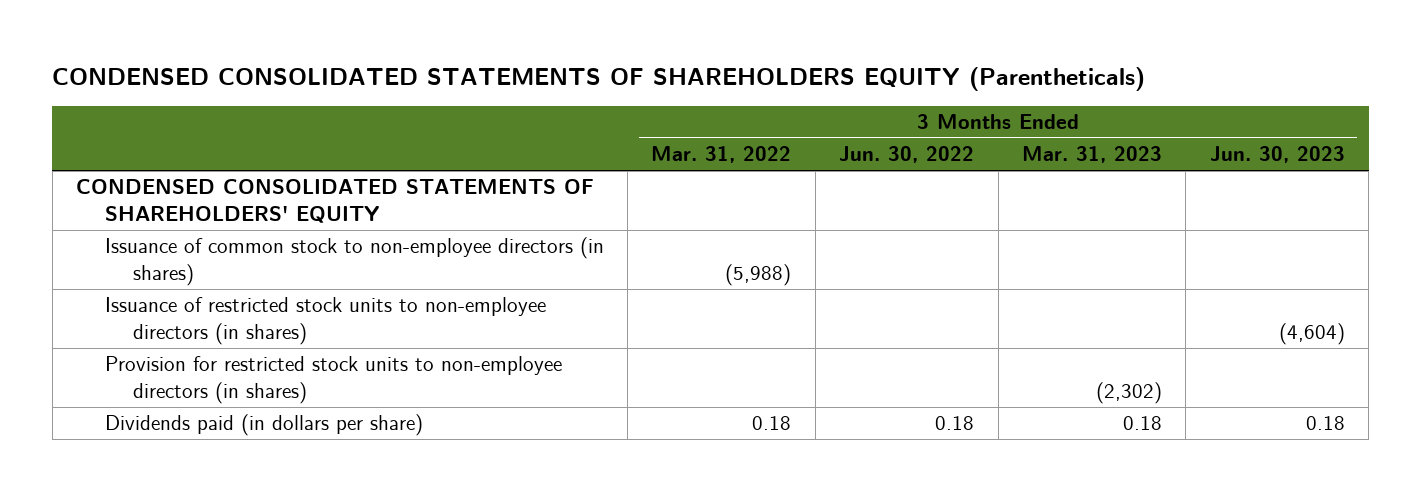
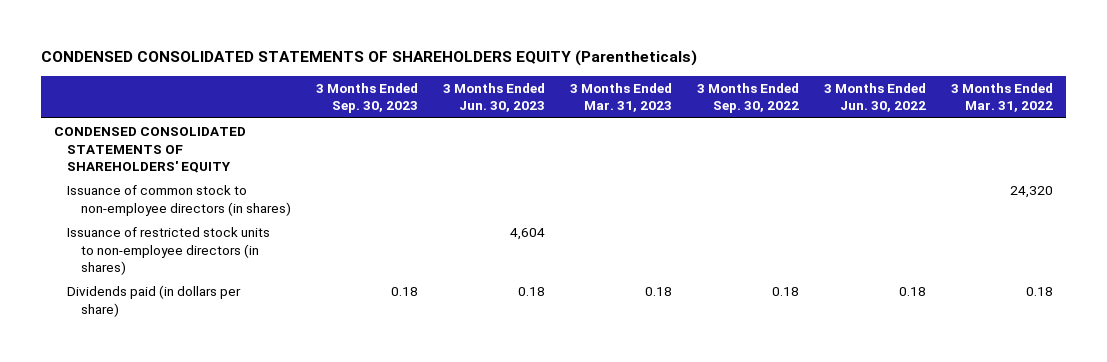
- | 3 Months Ended Mar. 31, 2022 | 3 Months Ended Jun. 30, 2022 | 3 Months Ended Mar. 31, 2023 | 3 Months Ended Jun. 30, 2023
+ | 3 Months Ended Sep. 30, 2023 | 3 Months Ended Jun. 30, 2023 | 3 Months Ended Mar. 31, 2023 | 3 Months Ended Sep. 30, 2022 | 3 Months Ended Jun. 30, 2022 | 3 Months Ended Mar. 31, 2022
- Issuance of common stock to non-employee directors (in shares) | (5,988) | | |
- Issuance of restricted stock units to non-employee directors (in shares) | | | | (4,604)
- Provision for restricted stock units to non-employee directors (in shares) | | | (2,302) |
+ Issuance of common stock to non-employee directors (in shares) | | | | | | 24,320
+ Issuance of restricted stock units to non-employee directors (in shares) | | 4,604 | | | |

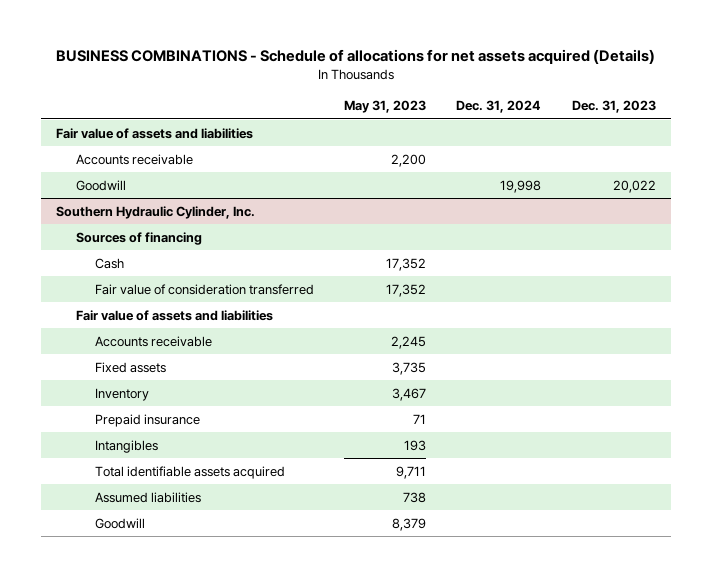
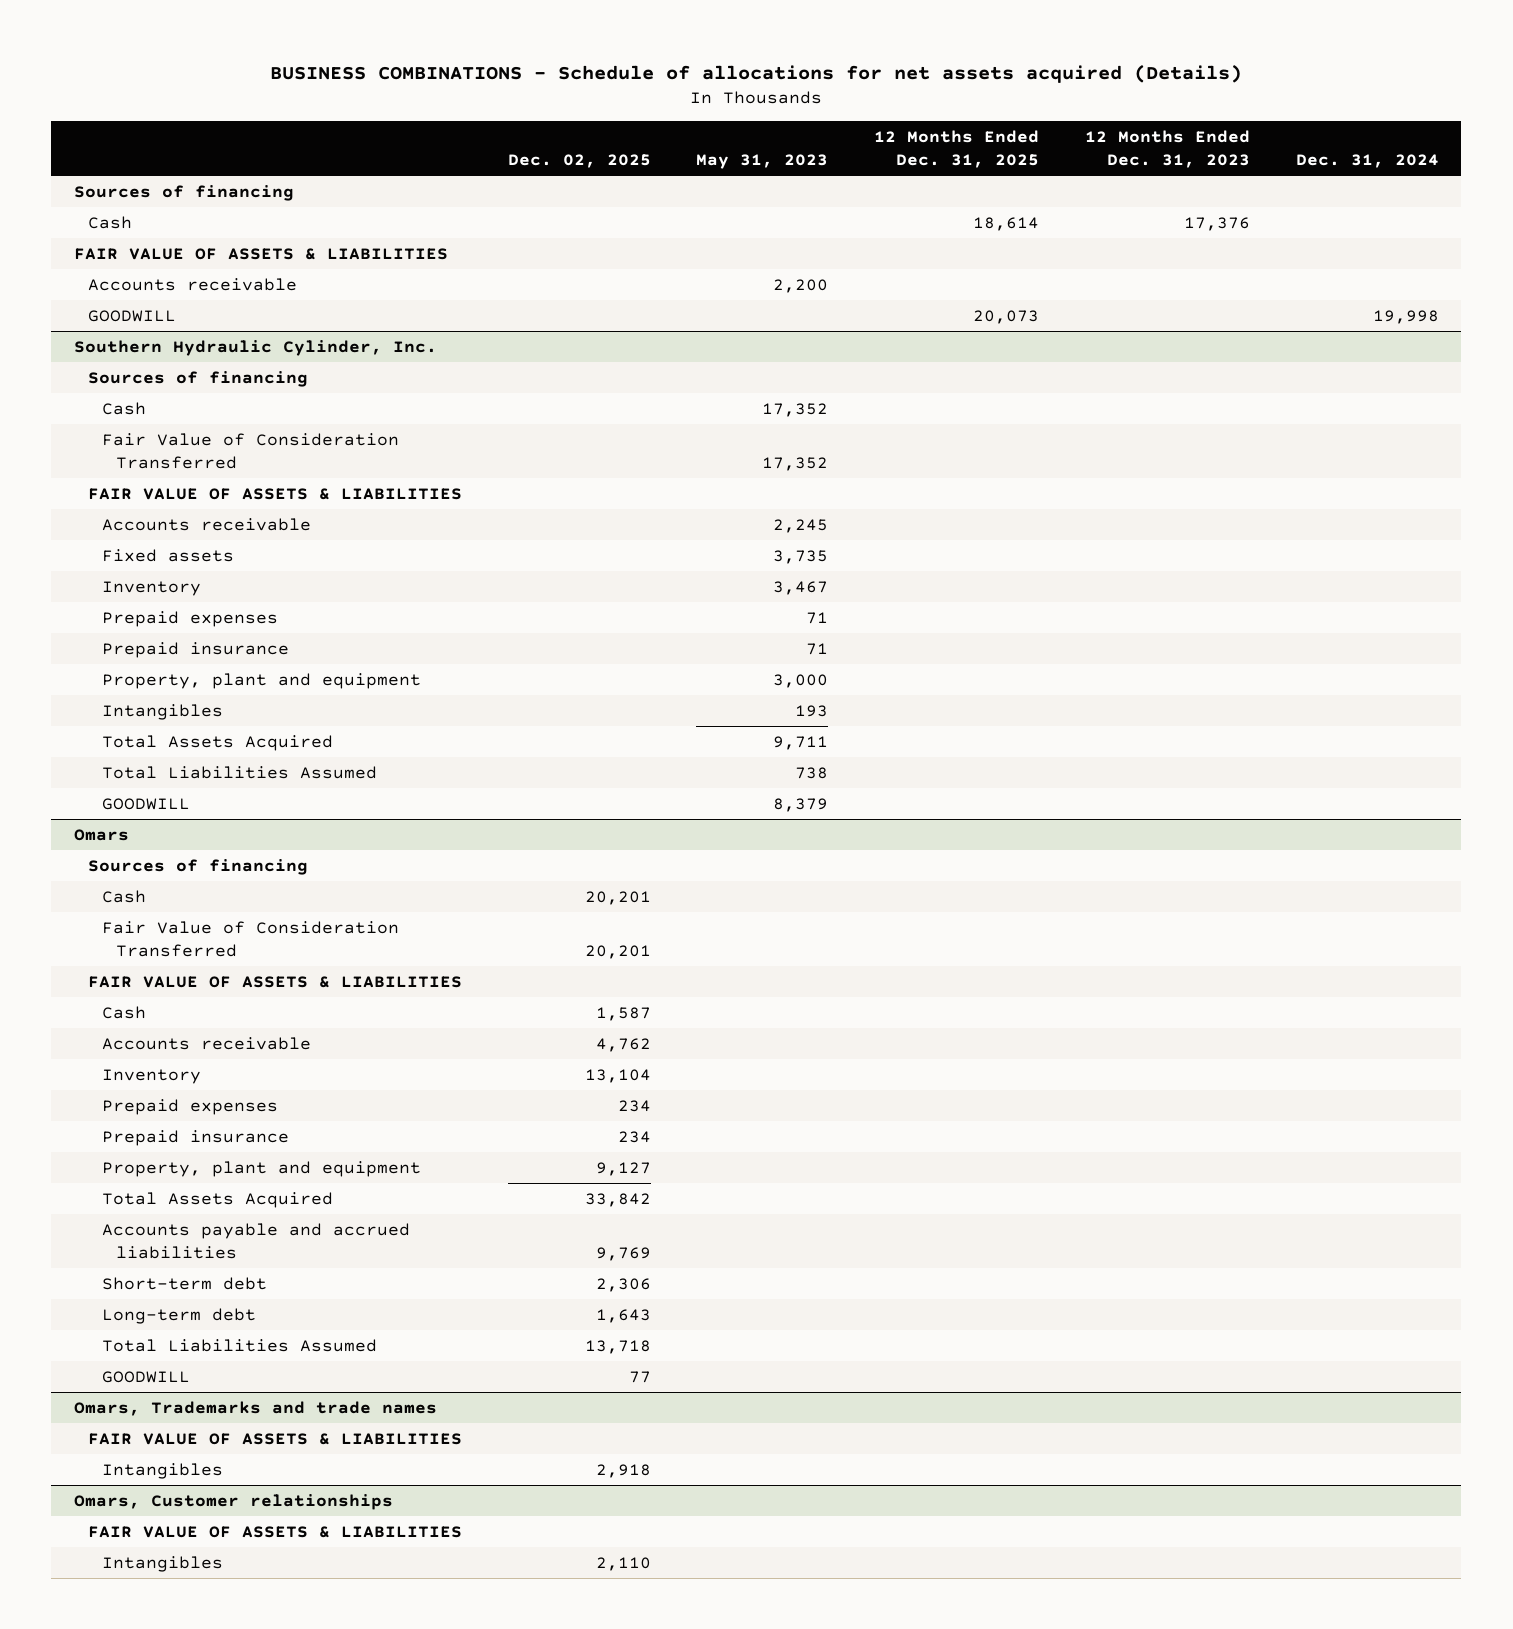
- | May 31, 2023 | Dec. 31, 2024 | Dec. 31, 2023
+ | Dec. 02, 2025 | May 31, 2023 | 12 Months Ended Dec. 31, 2025 | 12 Months Ended Dec. 31, 2023 | Dec. 31, 2024
- Fair value of assets and liabilities
+ Sources of financing
+ Cash | | | 18,614 | 17,376 |
+ FAIR VALUE OF ASSETS & LIABILITIES
- Goodwill | | 19,998 | 20,022
+ GOODWILL | | | 20,073 | | 19,998
@ Southern Hydraulic Cylinder, Inc.
- Fair value of consideration transferred | 17,352 | |
- Fair value of assets and liabilities
+ Fair Value of Consideration Transferred | | 17,352 | | |
+ FAIR VALUE OF ASSETS & LIABILITIES
+ Prepaid expenses | | 71 | | |
+ Property, plant and equipment | | 3,000 | | |
- Total identifiable assets acquired | 9,711 | |
- Assumed liabilities | 738 | |
- Goodwill | 8,379 | |
+ Total Assets Acquired | | 9,711 | | |
+ Total Liabilities Assumed | | 738 | | |
+ GOODWILL | | 8,379 | | |
+ Omars
+ Sources of financing
+ Cash | 20,201 | | | |
+ Fair Value of Consideration Transferred | 20,201 | | | |
+ FAIR VALUE OF ASSETS & LIABILITIES
+ Cash | 1,587 | | | |
+ Accounts receivable | 4,762 | | | |
+ Inventory | 13,104 | | | |
+ Prepaid expenses | 234 | | | |
+ Prepaid insurance | 234 | | | |
+ Property, plant and equipment | 9,127 | | | |
+ Total Assets Acquired | 33,842 | | | |
+ Accounts payable and accrued liabilities | 9,769 | | | |
+ Short-term debt | 2,306 | | | |
+ Long-term debt | 1,643 | | | |
+ Total Liabilities Assumed | 13,718 | | | |
+ GOODWILL | 77 | | | |
+ Omars, Trademarks and trade names
+ FAIR VALUE OF ASSETS & LIABILITIES
+ Intangibles | 2,918 | | | |
+ Omars, Customer relationships
+ FAIR VALUE OF ASSETS & LIABILITIES
+ Intangibles | 2,110 | | | |

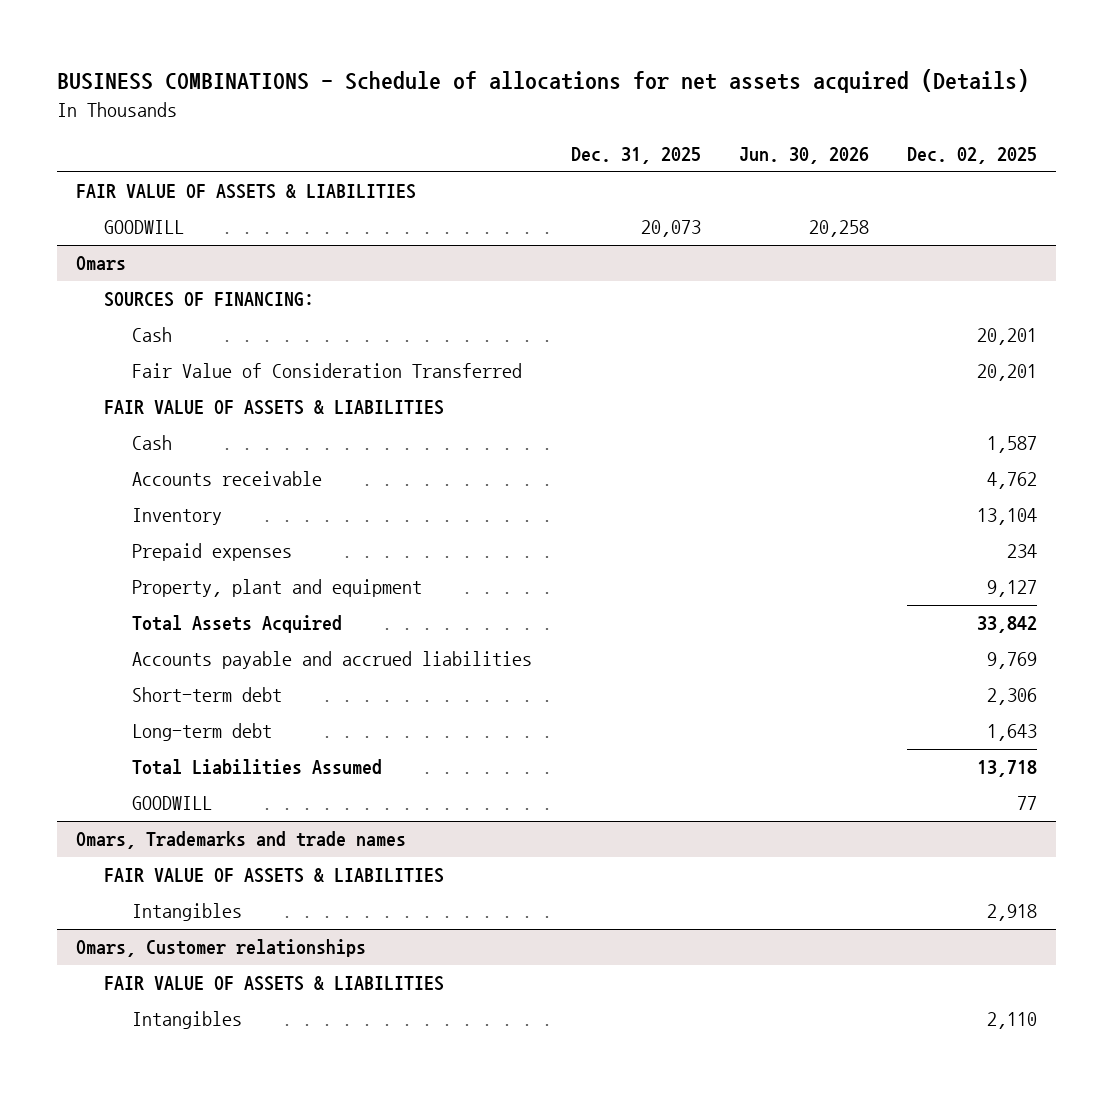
- | Dec. 02, 2025 | May 31, 2023 | 12 Months Ended Dec. 31, 2025 | 12 Months Ended Dec. 31, 2023 | Dec. 31, 2024
+ | Dec. 31, 2025 | Jun. 30, 2026 | Dec. 02, 2025
- Sources of financing
- Cash | | | 18,614 | 17,376 |
- Accounts receivable | | 2,200 | | |
- Southern Hydraulic Cylinder, Inc.
- Sources of financing
- Cash | | 17,352 | | |
- Fair Value of Consideration Transferred | | 17,352 | | |
- FAIR VALUE OF ASSETS & LIABILITIES
- Accounts receivable | | 2,245 | | |
- Fixed assets | | 3,735 | | |
- Inventory | | 3,467 | | |
- Prepaid expenses | | 71 | | |
- Prepaid insurance | | 71 | | |
- Property, plant and equipment | | 3,000 | | |
- Intangibles | | 193 | | |
- Total Assets Acquired | | 9,711 | | |
- Total Liabilities Assumed | | 738 | | |
- GOODWILL | | 8,379 | | |
@ Omars
- Sources of financing
+ SOURCES OF FINANCING:
- Prepaid insurance | 234 | | | |

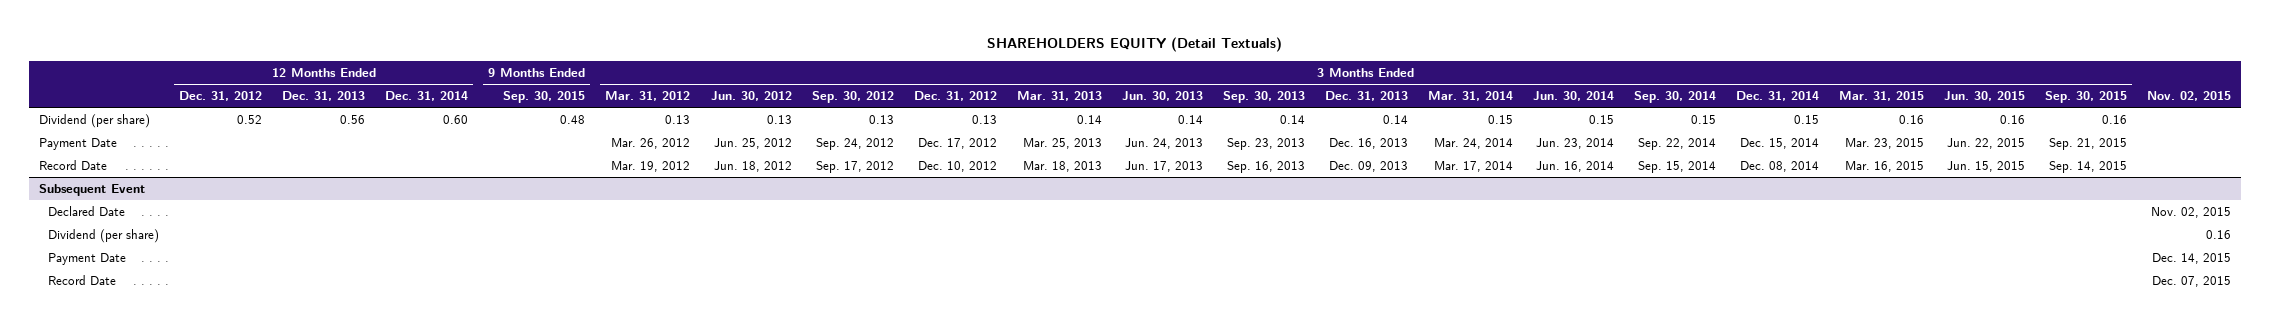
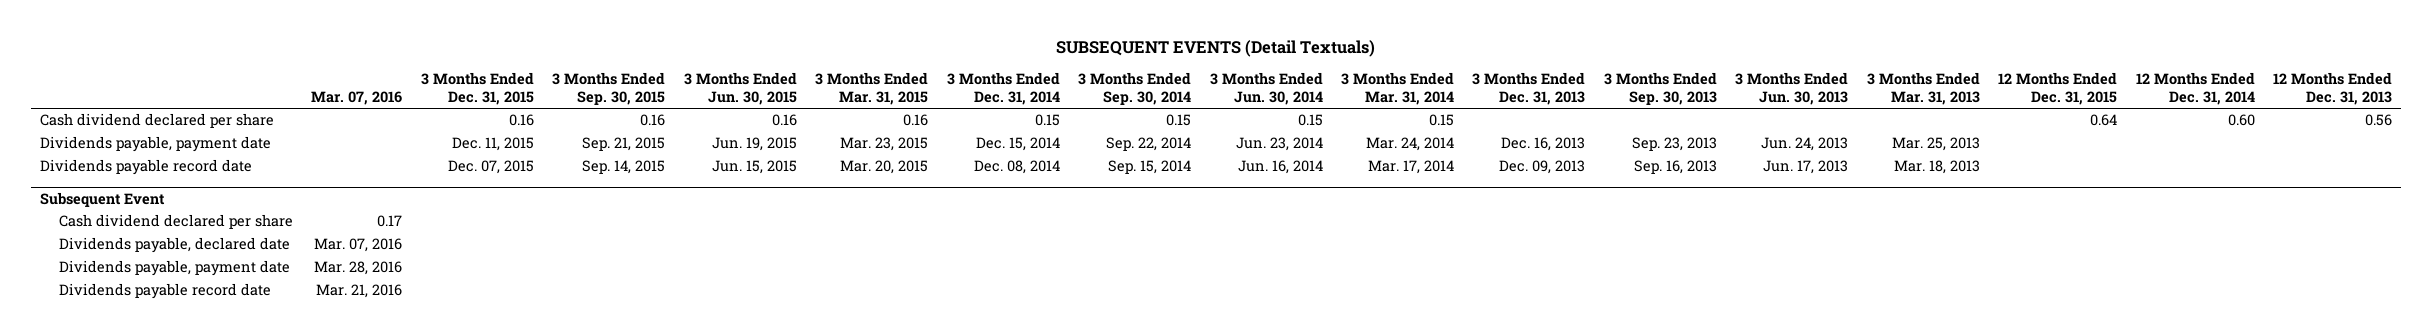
- SHAREHOLDERS EQUITY (Detail Textuals)
+ SUBSEQUENT EVENTS (Detail Textuals)
- | 12 Months Ended Dec. 31, 2012 | 12 Months Ended Dec. 31, 2013 | 12 Months Ended Dec. 31, 2014 | 9 Months Ended Sep. 30, 2015 | 3 Months Ended Mar. 31, 2012 | 3 Months Ended Jun. 30, 2012 | 3 Months Ended Sep. 30, 2012 | 3 Months Ended Dec. 31, 2012 | 3 Months Ended Mar. 31, 2013 | 3 Months Ended Jun. 30, 2013 | 3 Months Ended Sep. 30, 2013 | 3 Months Ended Dec. 31, 2013 | 3 Months Ended Mar. 31, 2014 | 3 Months Ended Jun. 30, 2014 | 3 Months Ended Sep. 30, 2014 | 3 Months Ended Dec. 31, 2014 | 3 Months Ended Mar. 31, 2015 | 3 Months Ended Jun. 30, 2015 | 3 Months Ended Sep. 30, 2015 | Nov. 02, 2015
+ | Mar. 07, 2016 | 3 Months Ended Dec. 31, 2015 | 3 Months Ended Sep. 30, 2015 | 3 Months Ended Jun. 30, 2015 | 3 Months Ended Mar. 31, 2015 | 3 Months Ended Dec. 31, 2014 | 3 Months Ended Sep. 30, 2014 | 3 Months Ended Jun. 30, 2014 | 3 Months Ended Mar. 31, 2014 | 3 Months Ended Dec. 31, 2013 | 3 Months Ended Sep. 30, 2013 | 3 Months Ended Jun. 30, 2013 | 3 Months Ended Mar. 31, 2013 | 12 Months Ended Dec. 31, 2015 | 12 Months Ended Dec. 31, 2014 | 12 Months Ended Dec. 31, 2013
- Dividend (per share) | 0.52 | 0.56 | 0.60 | 0.48 | 0.13 | 0.13 | 0.13 | 0.13 | 0.14 | 0.14 | 0.14 | 0.14 | 0.15 | 0.15 | 0.15 | 0.15 | 0.16 | 0.16 | 0.16 |
- Payment Date | | | | | Mar. 26, 2012 | Jun. 25, 2012 | Sep. 24, 2012 | Dec. 17, 2012 | Mar. 25, 2013 | Jun. 24, 2013 | Sep. 23, 2013 | Dec. 16, 2013 | Mar. 24, 2014 | Jun. 23, 2014 | Sep. 22, 2014 | Dec. 15, 2014 | Mar. 23, 2015 | Jun. 22, 2015 | Sep. 21, 2015 |
- Record Date | | | | | Mar. 19, 2012 | Jun. 18, 2012 | Sep. 17, 2012 | Dec. 10, 2012 | Mar. 18, 2013 | Jun. 17, 2013 | Sep. 16, 2013 | Dec. 09, 2013 | Mar. 17, 2014 | Jun. 16, 2014 | Sep. 15, 2014 | Dec. 08, 2014 | Mar. 16, 2015 | Jun. 15, 2015 | Sep. 14, 2015 |
+ Cash dividend declared per share | | 0.16 | 0.16 | 0.16 | 0.16 | 0.15 | 0.15 | 0.15 | 0.15 | | | | | 0.64 | 0.60 | 0.56
+ Dividends payable, payment date | | Dec. 11, 2015 | Sep. 21, 2015 | Jun. 19, 2015 | Mar. 23, 2015 | Dec. 15, 2014 | Sep. 22, 2014 | Jun. 23, 2014 | Mar. 24, 2014 | Dec. 16, 2013 | Sep. 23, 2013 | Jun. 24, 2013 | Mar. 25, 2013 | | |
+ Dividends payable record date | | Dec. 07, 2015 | Sep. 14, 2015 | Jun. 15, 2015 | Mar. 20, 2015 | Dec. 08, 2014 | Sep. 15, 2014 | Jun. 16, 2014 | Mar. 17, 2014 | Dec. 09, 2013 | Sep. 16, 2013 | Jun. 17, 2013 | Mar. 18, 2013 | | |
@ Subsequent Event
- Declared Date | | | | | | | | | | | | | | | | | | | | Nov. 02, 2015
- Dividend (per share) | | | | | | | | | | | | | | | | | | | | 0.16
- Payment Date | | | | | | | | | | | | | | | | | | | | Dec. 14, 2015
- Record Date | | | | | | | | | | | | | | | | | | | | Dec. 07, 2015
+ Cash dividend declared per share | 0.17 | | | | | | | | | | | | | | |
+ Dividends payable, declared date | Mar. 07, 2016 | | | | | | | | | | | | | | |
+ Dividends payable, payment date | Mar. 28, 2016 | | | | | | | | | | | | | | |
+ Dividends payable record date | Mar. 21, 2016 | | | | | | | | | | | | | | |

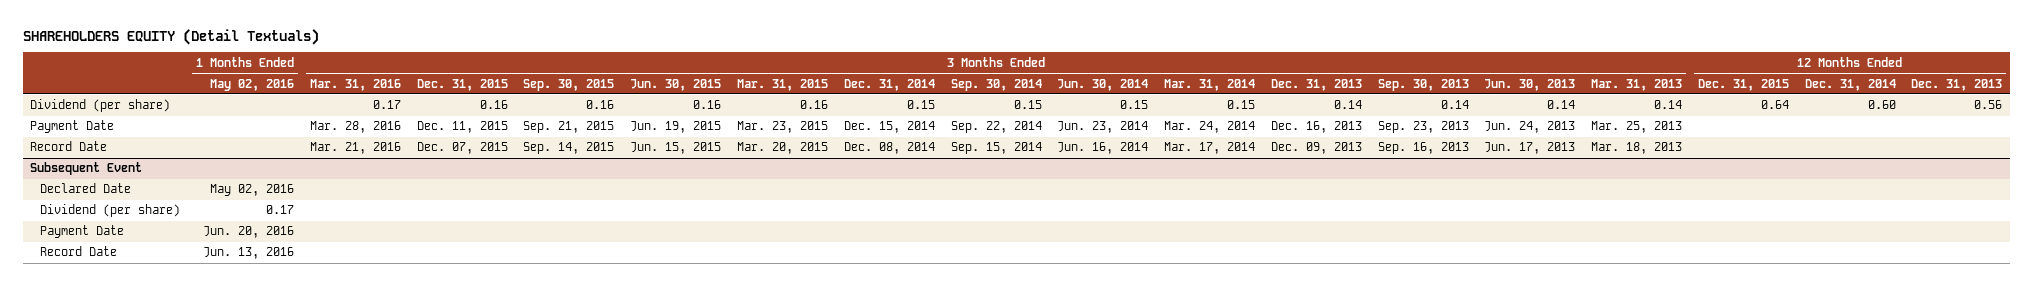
- SUBSEQUENT EVENTS (Detail Textuals)
+ SHAREHOLDERS EQUITY (Detail Textuals)
- | Mar. 07, 2016 | 3 Months Ended Dec. 31, 2015 | 3 Months Ended Sep. 30, 2015 | 3 Months Ended Jun. 30, 2015 | 3 Months Ended Mar. 31, 2015 | 3 Months Ended Dec. 31, 2014 | 3 Months Ended Sep. 30, 2014 | 3 Months Ended Jun. 30, 2014 | 3 Months Ended Mar. 31, 2014 | 3 Months Ended Dec. 31, 2013 | 3 Months Ended Sep. 30, 2013 | 3 Months Ended Jun. 30, 2013 | 3 Months Ended Mar. 31, 2013 | 12 Months Ended Dec. 31, 2015 | 12 Months Ended Dec. 31, 2014 | 12 Months Ended Dec. 31, 2013
+ | 1 Months Ended May 02, 2016 | 3 Months Ended Mar. 31, 2016 | 3 Months Ended Dec. 31, 2015 | 3 Months Ended Sep. 30, 2015 | 3 Months Ended Jun. 30, 2015 | 3 Months Ended Mar. 31, 2015 | 3 Months Ended Dec. 31, 2014 | 3 Months Ended Sep. 30, 2014 | 3 Months Ended Jun. 30, 2014 | 3 Months Ended Mar. 31, 2014 | 3 Months Ended Dec. 31, 2013 | 3 Months Ended Sep. 30, 2013 | 3 Months Ended Jun. 30, 2013 | 3 Months Ended Mar. 31, 2013 | 12 Months Ended Dec. 31, 2015 | 12 Months Ended Dec. 31, 2014 | 12 Months Ended Dec. 31, 2013
- Cash dividend declared per share | | 0.16 | 0.16 | 0.16 | 0.16 | 0.15 | 0.15 | 0.15 | 0.15 | | | | | 0.64 | 0.60 | 0.56
- Dividends payable, payment date | | Dec. 11, 2015 | Sep. 21, 2015 | Jun. 19, 2015 | Mar. 23, 2015 | Dec. 15, 2014 | Sep. 22, 2014 | Jun. 23, 2014 | Mar. 24, 2014 | Dec. 16, 2013 | Sep. 23, 2013 | Jun. 24, 2013 | Mar. 25, 2013 | | |
- Dividends payable record date | | Dec. 07, 2015 | Sep. 14, 2015 | Jun. 15, 2015 | Mar. 20, 2015 | Dec. 08, 2014 | Sep. 15, 2014 | Jun. 16, 2014 | Mar. 17, 2014 | Dec. 09, 2013 | Sep. 16, 2013 | Jun. 17, 2013 | Mar. 18, 2013 | | |
+ Dividend (per share) | | 0.17 | 0.16 | 0.16 | 0.16 | 0.16 | 0.15 | 0.15 | 0.15 | 0.15 | 0.14 | 0.14 | 0.14 | 0.14 | 0.64 | 0.60 | 0.56
+ Payment Date | | Mar. 28, 2016 | Dec. 11, 2015 | Sep. 21, 2015 | Jun. 19, 2015 | Mar. 23, 2015 | Dec. 15, 2014 | Sep. 22, 2014 | Jun. 23, 2014 | Mar. 24, 2014 | Dec. 16, 2013 | Sep. 23, 2013 | Jun. 24, 2013 | Mar. 25, 2013 | | |
+ Record Date | | Mar. 21, 2016 | Dec. 07, 2015 | Sep. 14, 2015 | Jun. 15, 2015 | Mar. 20, 2015 | Dec. 08, 2014 | Sep. 15, 2014 | Jun. 16, 2014 | Mar. 17, 2014 | Dec. 09, 2013 | Sep. 16, 2013 | Jun. 17, 2013 | Mar. 18, 2013 | | |
@ Subsequent Event
- Cash dividend declared per share | 0.17 | | | | | | | | | | | | | | |
- Dividends payable, declared date | Mar. 07, 2016 | | | | | | | | | | | | | | |
- Dividends payable, payment date | Mar. 28, 2016 | | | | | | | | | | | | | | |
- Dividends payable record date | Mar. 21, 2016 | | | | | | | | | | | | | | |
+ Declared Date | May 02, 2016 | | | | | | | | | | | | | | | |
+ Dividend (per share) | 0.17 | | | | | | | | | | | | | | | |
+ Payment Date | Jun. 20, 2016 | | | | | | | | | | | | | | | |
+ Record Date | Jun. 13, 2016 | | | | | | | | | | | | | | | |

